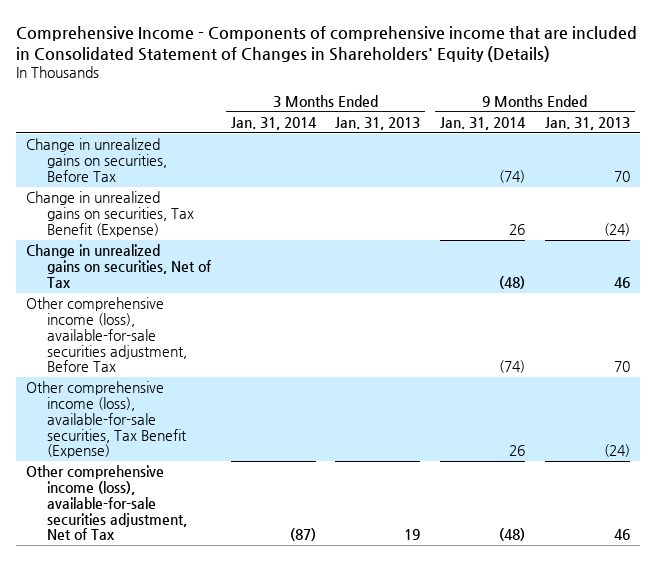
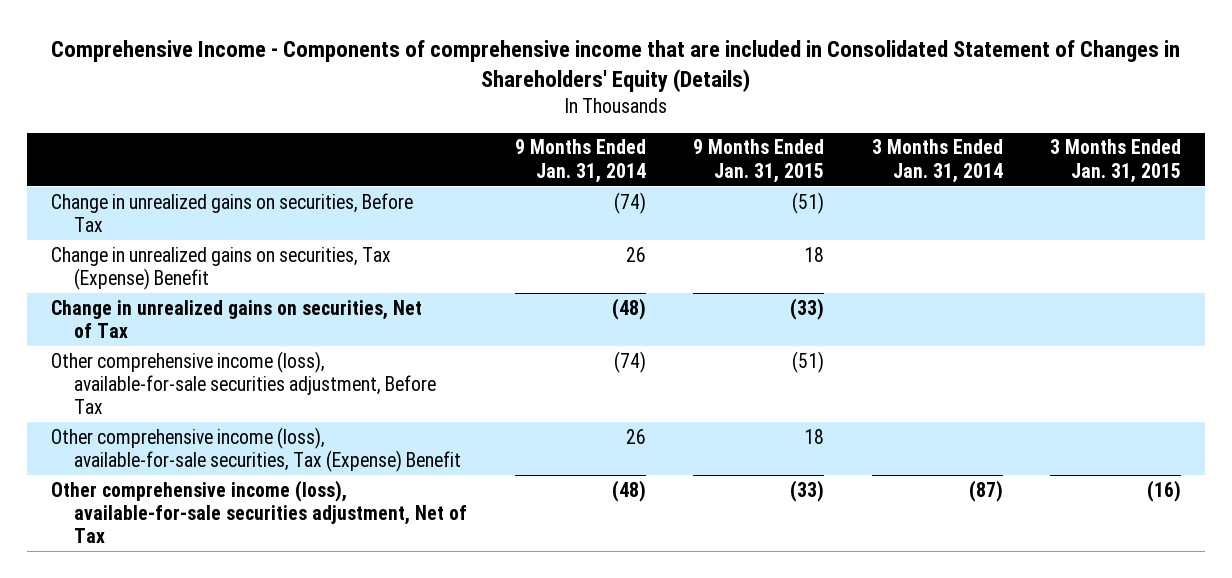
- | 3 Months Ended Jan. 31, 2014 | 3 Months Ended Jan. 31, 2013 | 9 Months Ended Jan. 31, 2014 | 9 Months Ended Jan. 31, 2013
+ | 9 Months Ended Jan. 31, 2014 | 9 Months Ended Jan. 31, 2015 | 3 Months Ended Jan. 31, 2014 | 3 Months Ended Jan. 31, 2015
- Change in unrealized gains on securities, Tax Benefit (Expense) | | | 26 | (24)
+ Change in unrealized gains on securities, Tax (Expense) Benefit | 26 | 18 | |
- Other comprehensive income (loss), available-for-sale securities, Tax Benefit (Expense) | | | 26 | (24)
+ Other comprehensive income (loss), available-for-sale securities, Tax (Expense) Benefit | 26 | 18 | |

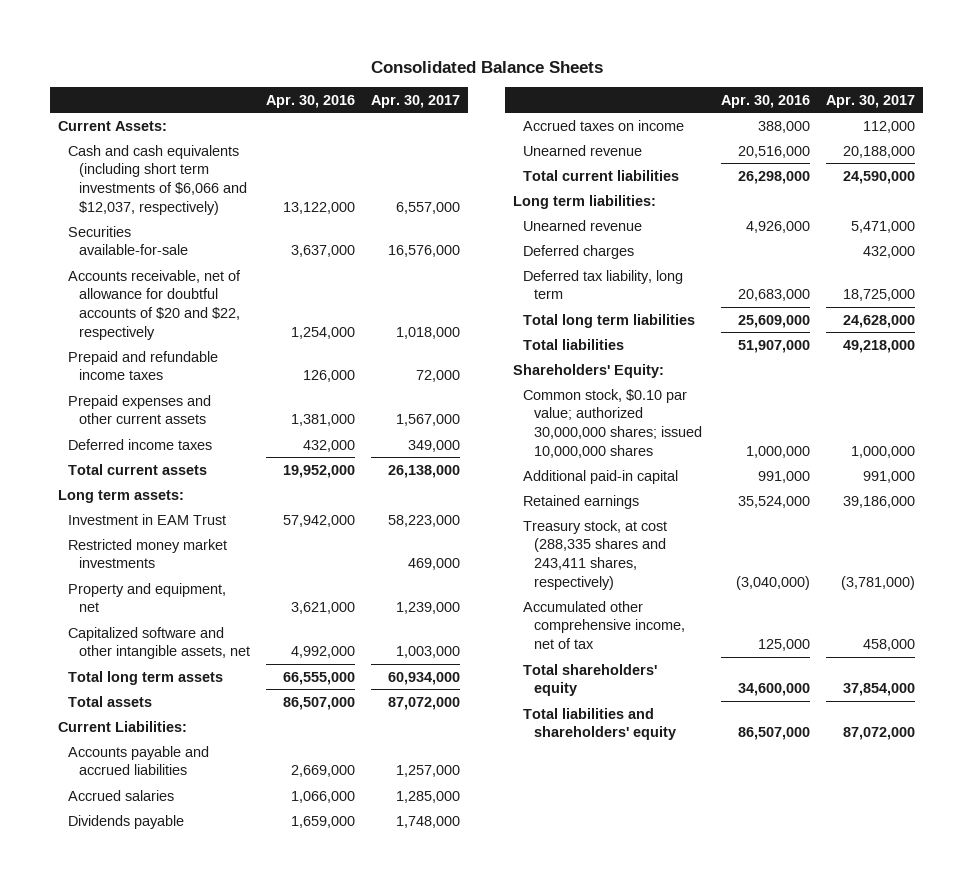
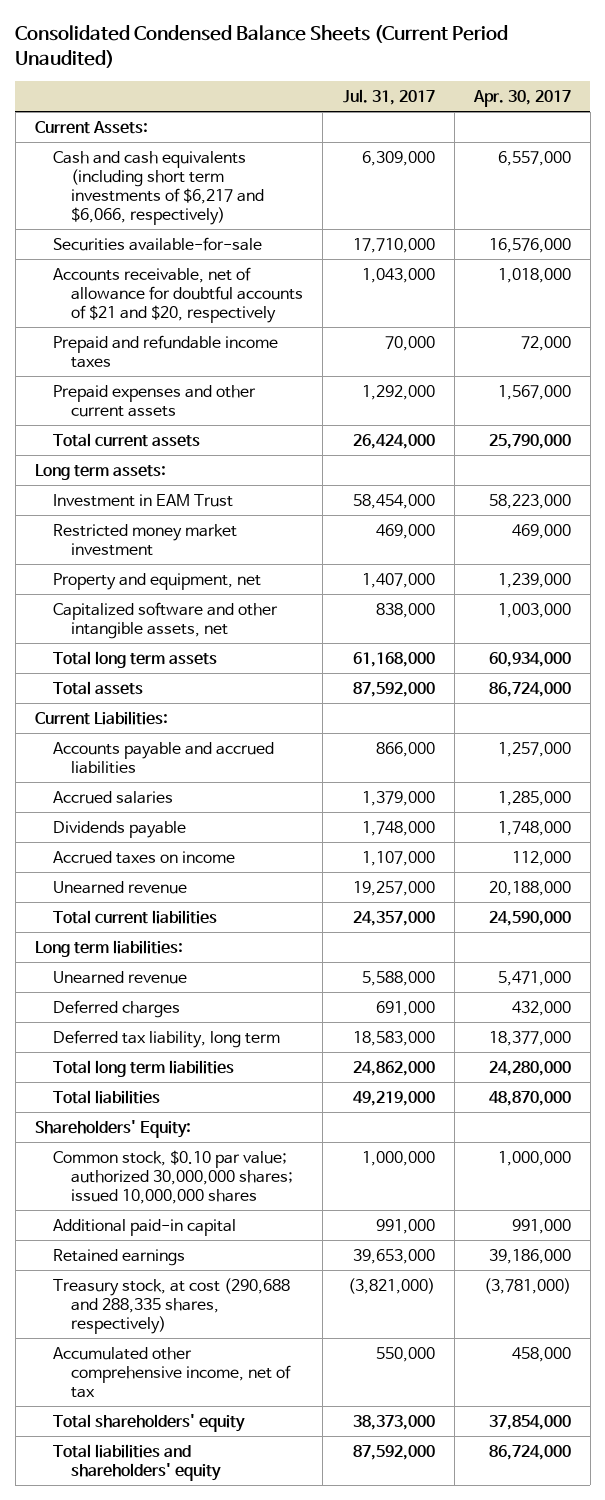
- Consolidated Balance Sheets
+ Consolidated Condensed Balance Sheets (Current Period Unaudited)
- | Apr. 30, 2016 | Apr. 30, 2017
+ | Jul. 31, 2017 | Apr. 30, 2017
- Cash and cash equivalents (including short term investments of $6,066 and $12,037, respectively) | 13,122,000 | 6,557,000
+ Cash and cash equivalents (including short term investments of $6,217 and $6,066, respectively) | 6,309,000 | 6,557,000
- Accounts receivable, net of allowance for doubtful accounts of $20 and $22, respectively | 1,254,000 | 1,018,000
+ Accounts receivable, net of allowance for doubtful accounts of $21 and $20, respectively | 1,043,000 | 1,018,000
- Deferred income taxes | 432,000 | 349,000
- Total current assets | 19,952,000 | 26,138,000
+ Total current assets | 26,424,000 | 25,790,000
- Restricted money market investments | | 469,000
+ Restricted money market investment | 469,000 | 469,000
- Total assets | 86,507,000 | 87,072,000
+ Total assets | 87,592,000 | 86,724,000
- Deferred tax liability, long term | 20,683,000 | 18,725,000
- Total long term liabilities | 25,609,000 | 24,628,000
- Total liabilities | 51,907,000 | 49,218,000
+ Deferred tax liability, long term | 18,583,000 | 18,377,000
+ Total long term liabilities | 24,862,000 | 24,280,000
+ Total liabilities | 49,219,000 | 48,870,000
- Treasury stock, at cost (288,335 shares and 243,411 shares, respectively) | (3,040,000) | (3,781,000)
+ Treasury stock, at cost (290,688 and 288,335 shares, respectively) | (3,821,000) | (3,781,000)
- Total liabilities and shareholders' equity | 86,507,000 | 87,072,000
+ Total liabilities and shareholders' equity | 87,592,000 | 86,724,000

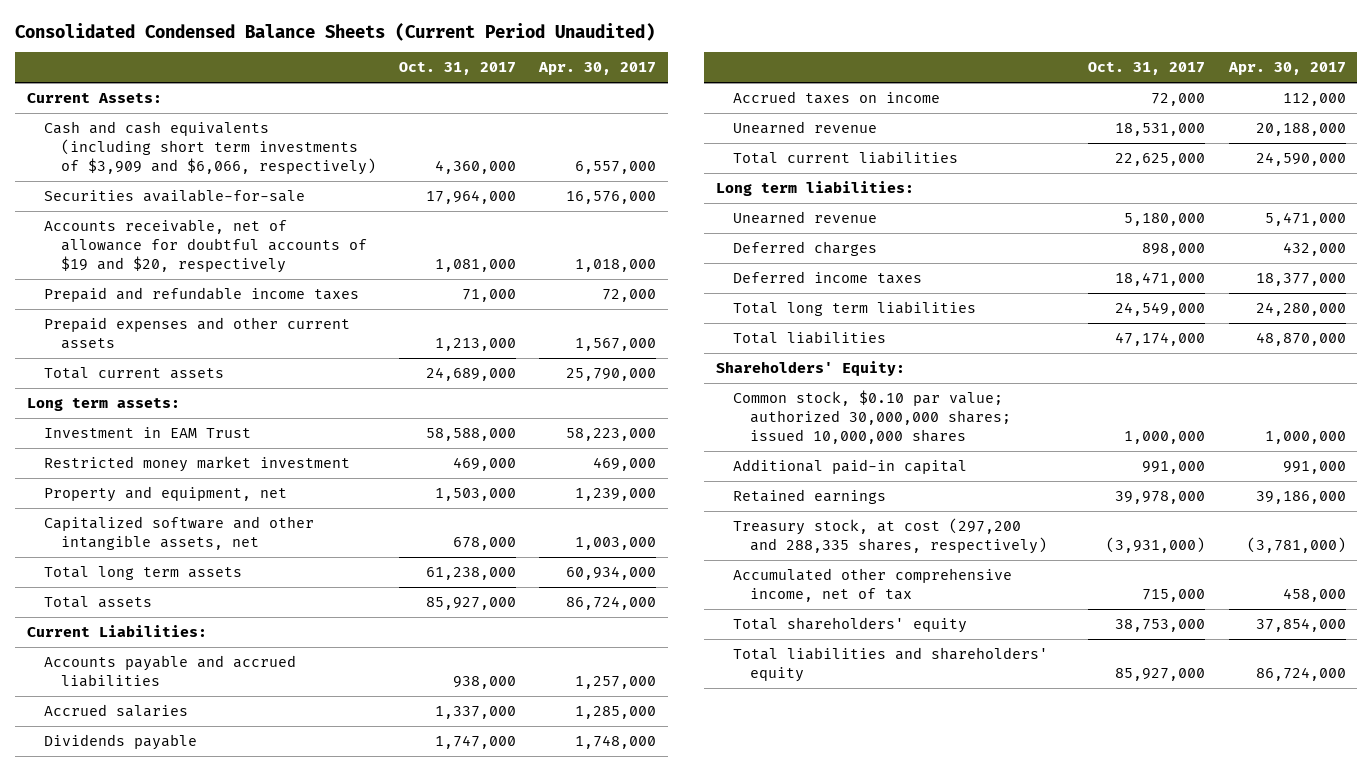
- | Jul. 31, 2017 | Apr. 30, 2017
+ | Oct. 31, 2017 | Apr. 30, 2017
- Cash and cash equivalents (including short term investments of $6,217 and $6,066, respectively) | 6,309,000 | 6,557,000
+ Cash and cash equivalents (including short term investments of $3,909 and $6,066, respectively) | 4,360,000 | 6,557,000
- Accounts receivable, net of allowance for doubtful accounts of $21 and $20, respectively | 1,043,000 | 1,018,000
+ Accounts receivable, net of allowance for doubtful accounts of $19 and $20, respectively | 1,081,000 | 1,018,000
- Deferred tax liability, long term | 18,583,000 | 18,377,000
+ Deferred income taxes | 18,471,000 | 18,377,000
- Treasury stock, at cost (290,688 and 288,335 shares, respectively) | (3,821,000) | (3,781,000)
+ Treasury stock, at cost (297,200 and 288,335 shares, respectively) | (3,931,000) | (3,781,000)

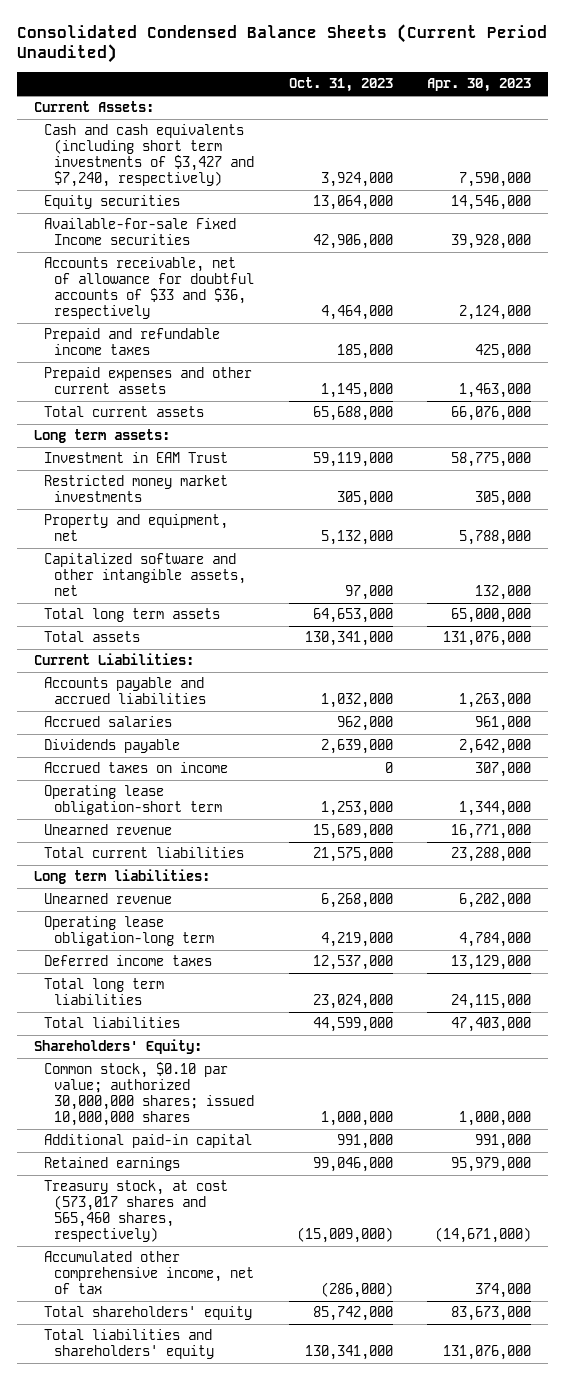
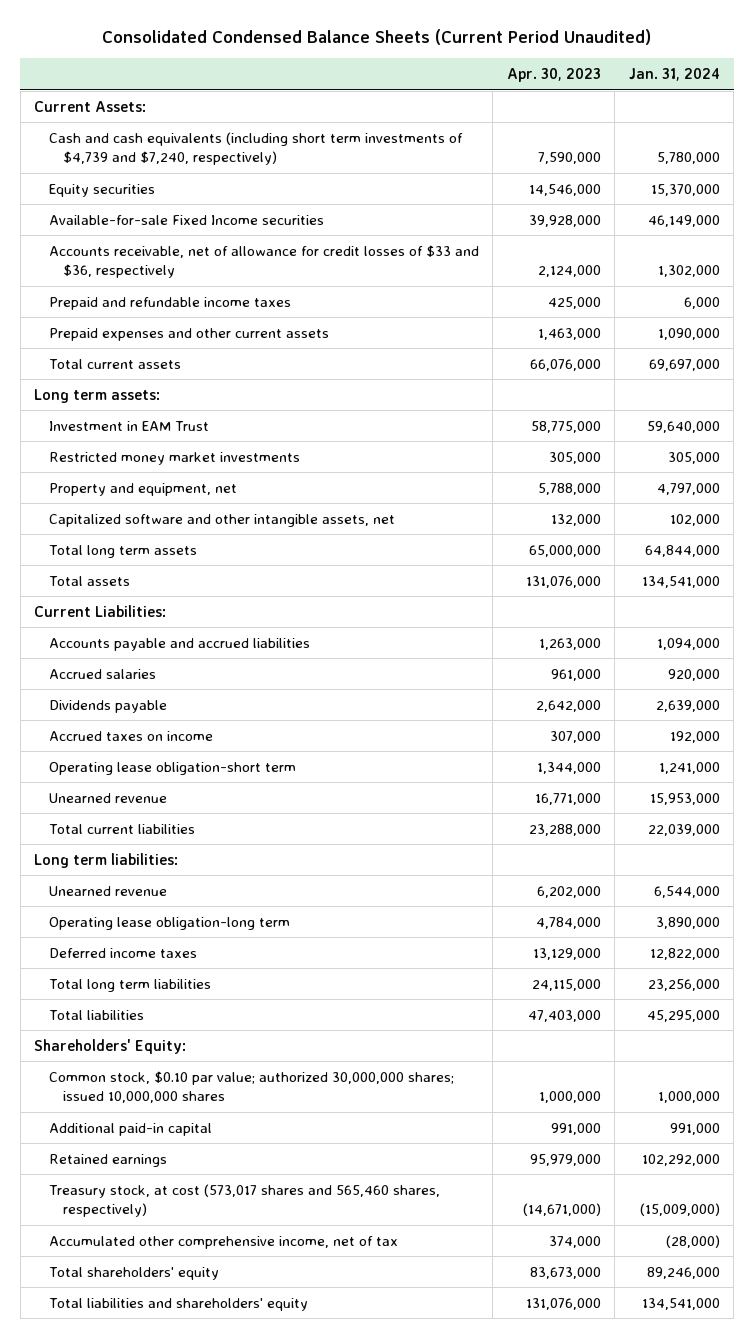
- | Oct. 31, 2023 | Apr. 30, 2023
+ | Apr. 30, 2023 | Jan. 31, 2024
- Cash and cash equivalents (including short term investments of $3,427 and $7,240, respectively) | 3,924,000 | 7,590,000
+ Cash and cash equivalents (including short term investments of $4,739 and $7,240, respectively) | 7,590,000 | 5,780,000
- Accounts receivable, net of allowance for doubtful accounts of $33 and $36, respectively | 4,464,000 | 2,124,000
+ Accounts receivable, net of allowance for credit losses of $33 and $36, respectively | 2,124,000 | 1,302,000

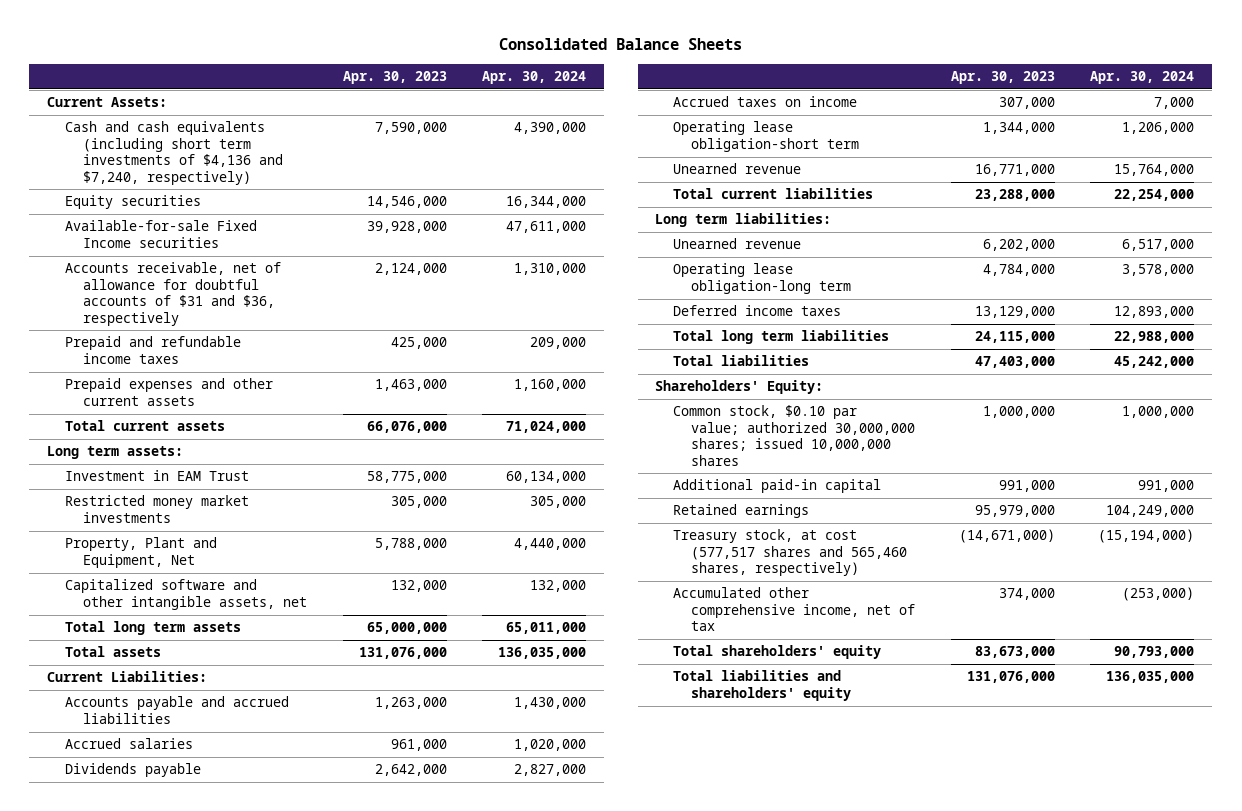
- Consolidated Condensed Balance Sheets (Current Period Unaudited)
+ Consolidated Balance Sheets
- | Apr. 30, 2023 | Jan. 31, 2024
+ | Apr. 30, 2023 | Apr. 30, 2024
- Cash and cash equivalents (including short term investments of $4,739 and $7,240, respectively) | 7,590,000 | 5,780,000
+ Cash and cash equivalents (including short term investments of $4,136 and $7,240, respectively) | 7,590,000 | 4,390,000
- Accounts receivable, net of allowance for credit losses of $33 and $36, respectively | 2,124,000 | 1,302,000
+ Accounts receivable, net of allowance for doubtful accounts of $31 and $36, respectively | 2,124,000 | 1,310,000
- Property and equipment, net | 5,788,000 | 4,797,000
+ Property, Plant and Equipment, Net | 5,788,000 | 4,440,000
- Treasury stock, at cost (573,017 shares and 565,460 shares, respectively) | (14,671,000) | (15,009,000)
+ Treasury stock, at cost (577,517 shares and 565,460 shares, respectively) | (14,671,000) | (15,194,000)

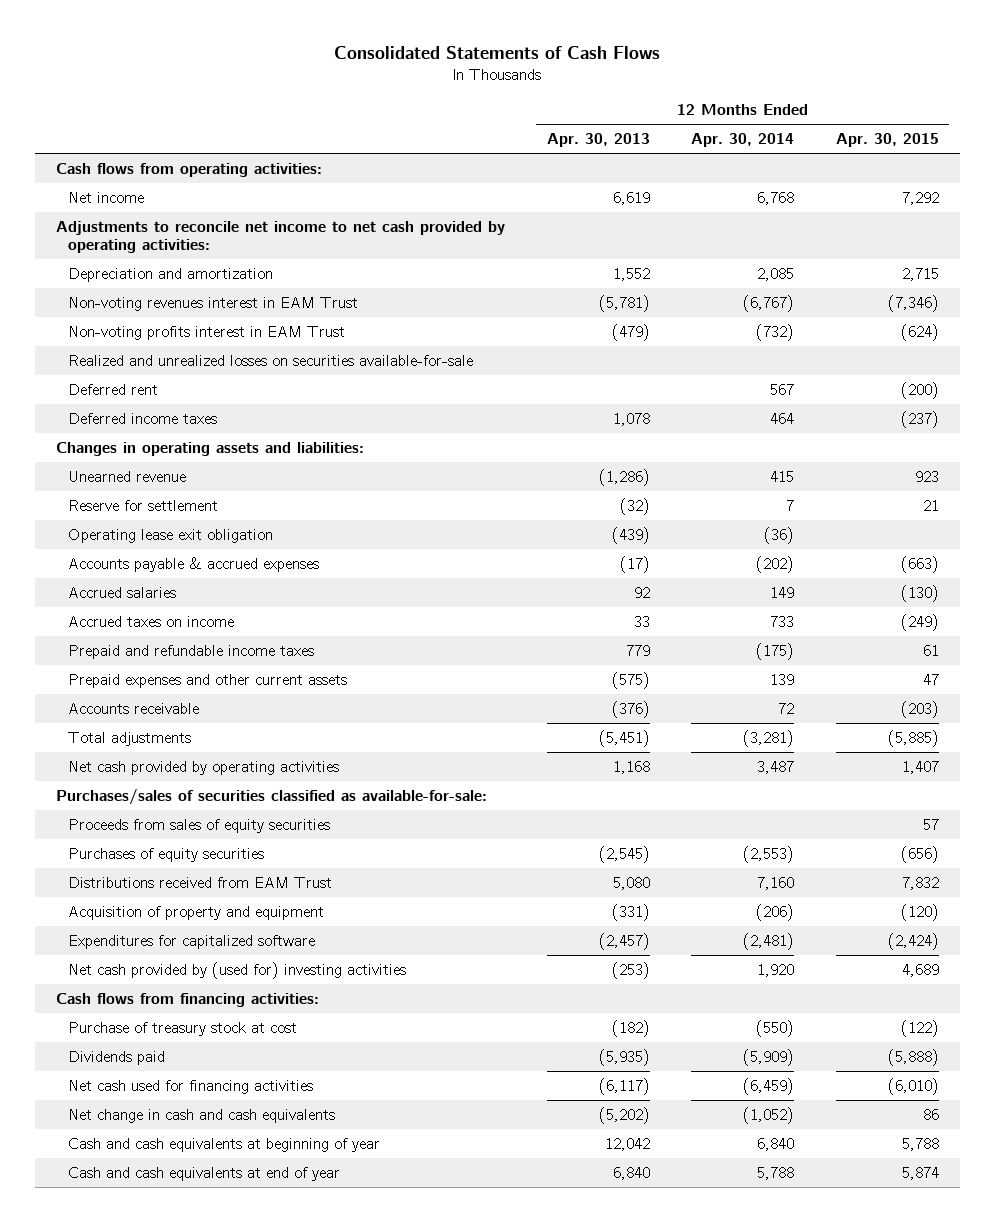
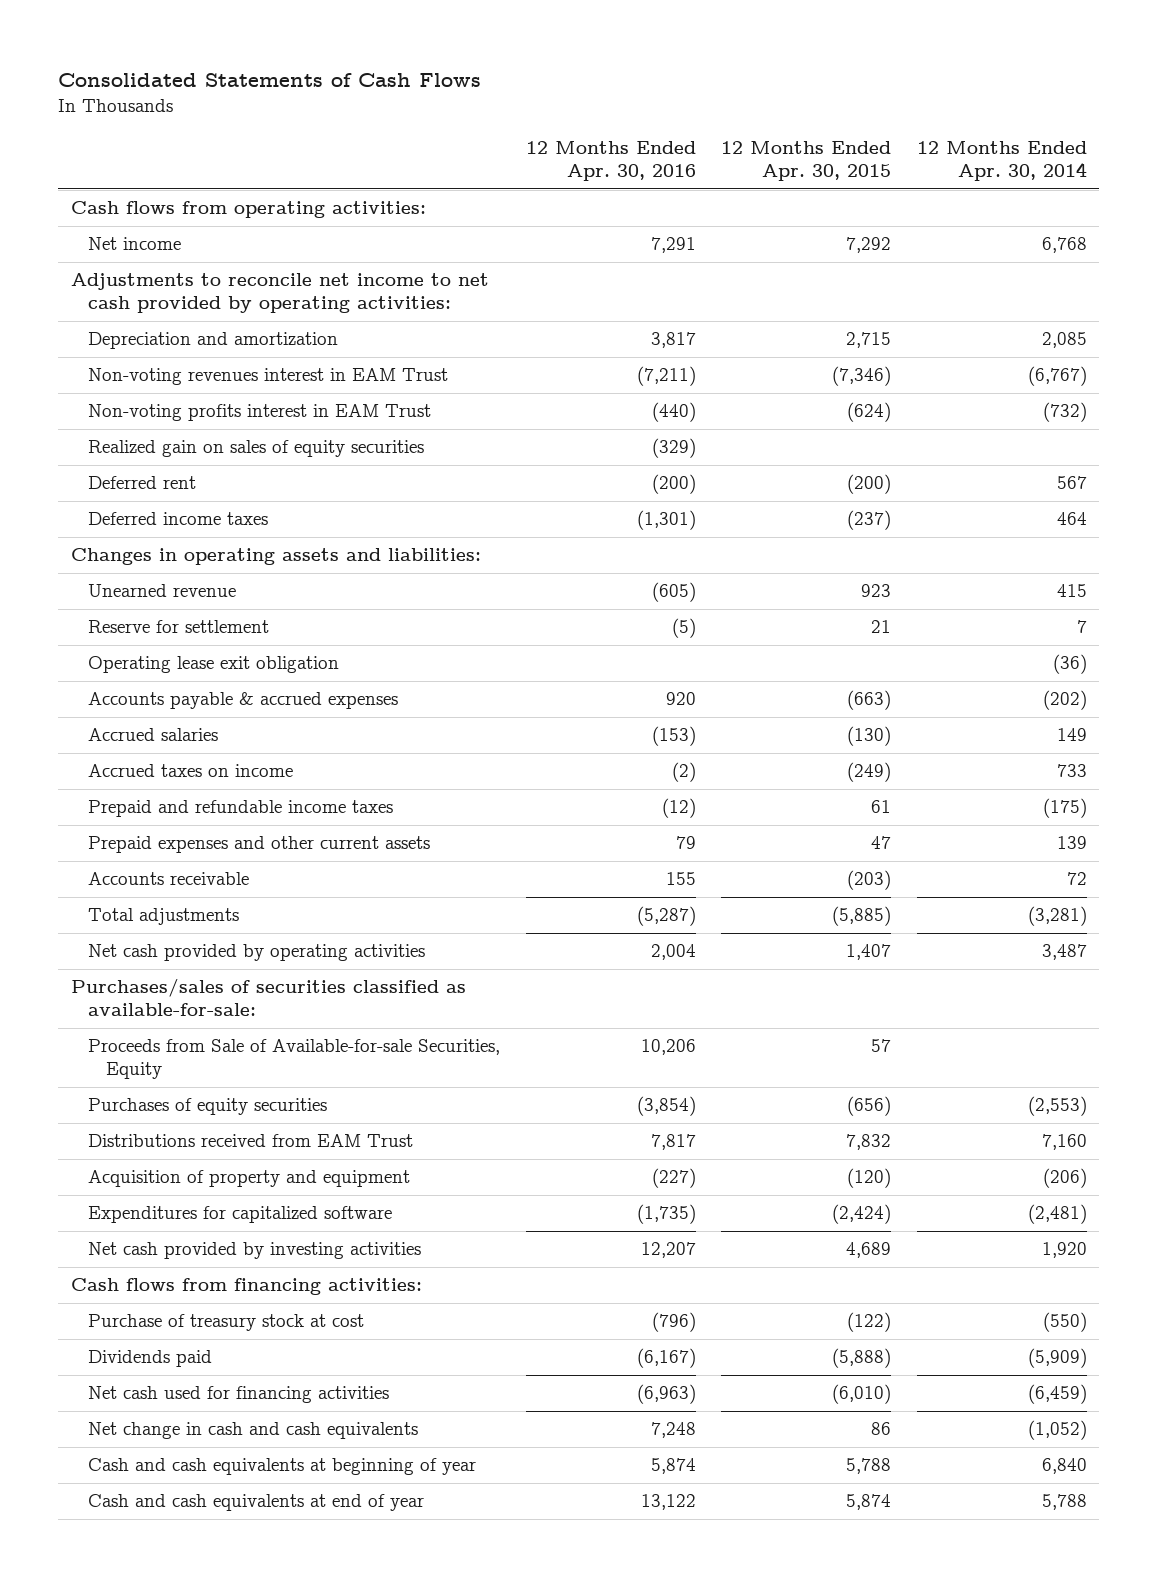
- | 12 Months Ended Apr. 30, 2013 | 12 Months Ended Apr. 30, 2014 | 12 Months Ended Apr. 30, 2015
+ | 12 Months Ended Apr. 30, 2016 | 12 Months Ended Apr. 30, 2015 | 12 Months Ended Apr. 30, 2014
- Realized and unrealized losses on securities available-for-sale
+ Realized gain on sales of equity securities | (329) | |
- Proceeds from sales of equity securities | | | 57
+ Proceeds from Sale of Available-for-sale Securities, Equity | 10,206 | 57 |
- Net cash provided by (used for) investing activities | (253) | 1,920 | 4,689
+ Net cash provided by investing activities | 12,207 | 4,689 | 1,920

